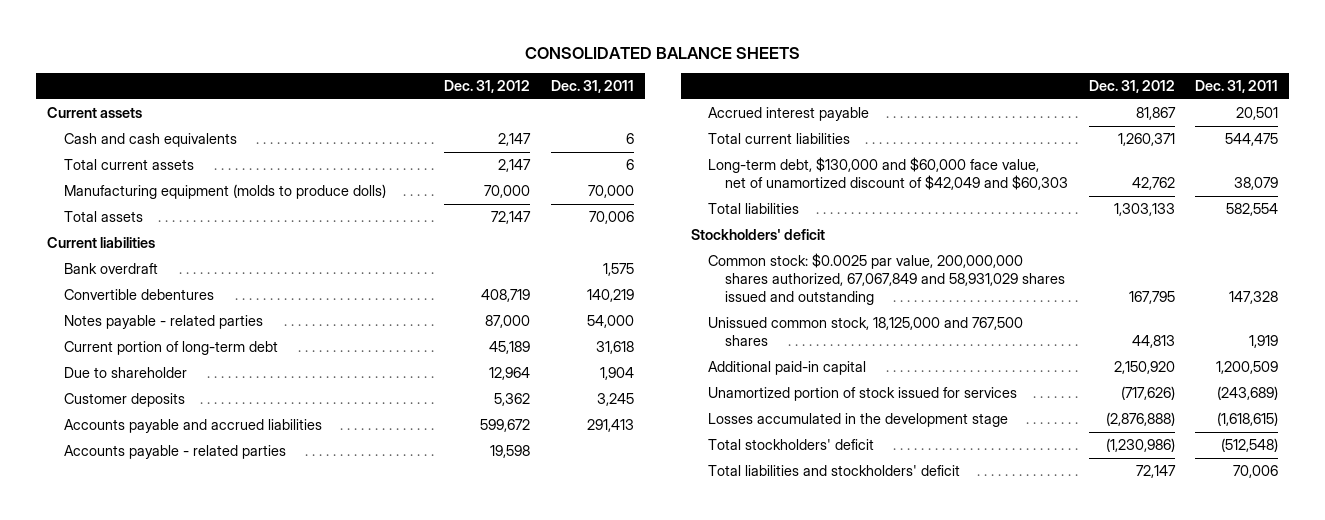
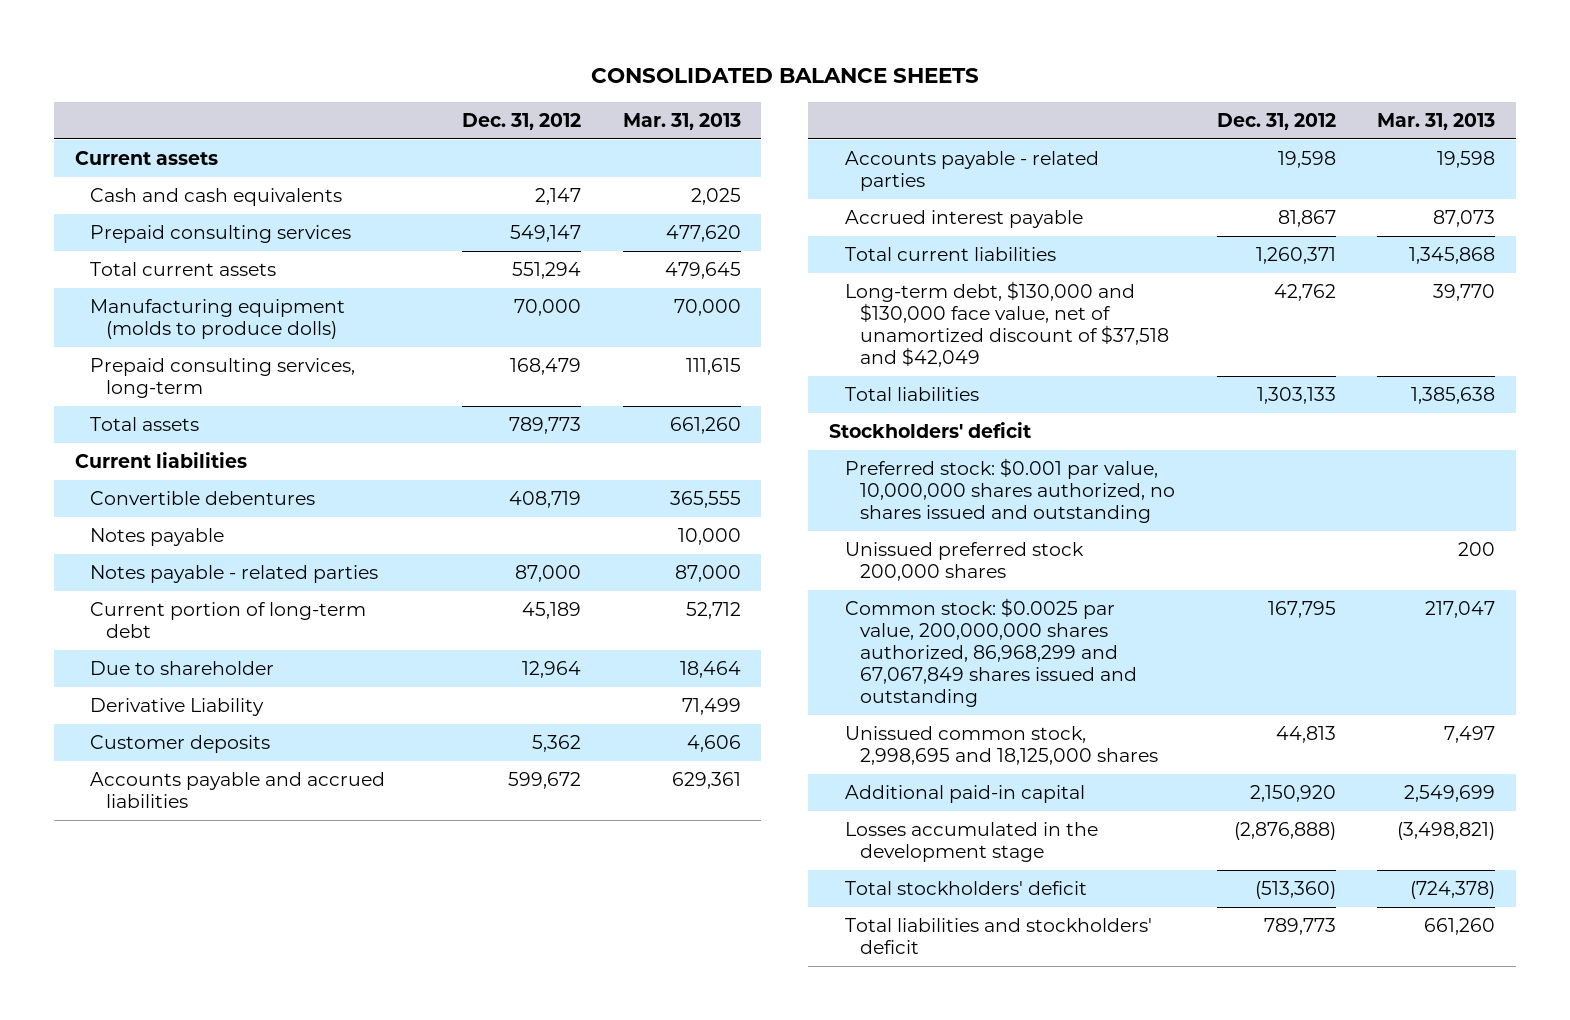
- | Dec. 31, 2012 | Dec. 31, 2011
+ | Dec. 31, 2012 | Mar. 31, 2013
- Total current assets | 2,147 | 6
+ Prepaid consulting services | 549,147 | 477,620
+ Total current assets | 551,294 | 479,645
- Total assets | 72,147 | 70,006
+ Prepaid consulting services, long-term | 168,479 | 111,615
+ Total assets | 789,773 | 661,260
- Bank overdraft | | 1,575
+ Notes payable | | 10,000
+ Derivative Liability | | 71,499
- Long-term debt, $130,000 and $60,000 face value, net of unamortized discount of $42,049 and $60,303 | 42,762 | 38,079
+ Long-term debt, $130,000 and $130,000 face value, net of unamortized discount of $37,518 and $42,049 | 42,762 | 39,770
- Common stock: $0.0025 par value, 200,000,000 shares authorized, 67,067,849 and 58,931,029 shares issued and outstanding | 167,795 | 147,328
- Unissued common stock, 18,125,000 and 767,500 shares | 44,813 | 1,919
+ Preferred stock: $0.001 par value, 10,000,000 shares authorized, no shares issued and outstanding
+ Unissued preferred stock 200,000 shares | | 200
+ Common stock: $0.0025 par value, 200,000,000 shares authorized, 86,968,299 and 67,067,849 shares issued and outstanding | 167,795 | 217,047
+ Unissued common stock, 2,998,695 and 18,125,000 shares | 44,813 | 7,497
- Unamortized portion of stock issued for services | (717,626) | (243,689)
- Total stockholders' deficit | (1,230,986) | (512,548)
- Total liabilities and stockholders' deficit | 72,147 | 70,006
+ Total stockholders' deficit | (513,360) | (724,378)
+ Total liabilities and stockholders' deficit | 789,773 | 661,260

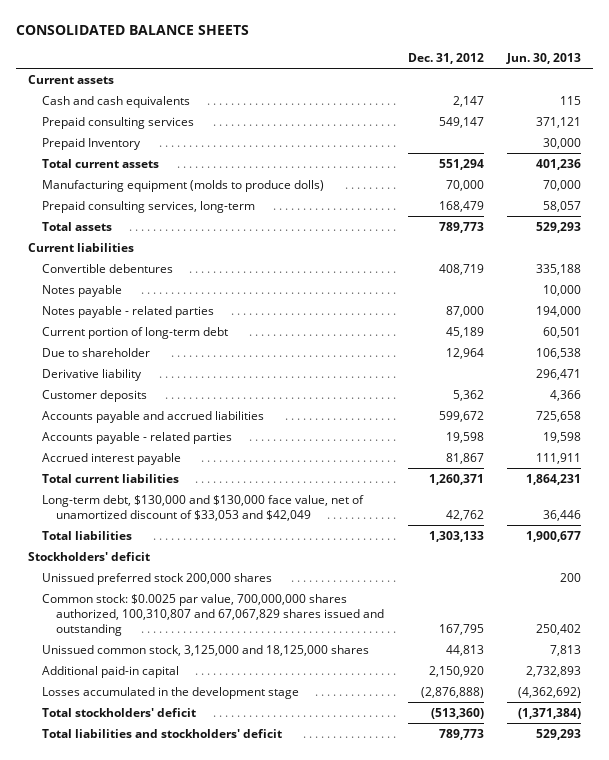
- | Dec. 31, 2012 | Mar. 31, 2013
+ | Dec. 31, 2012 | Jun. 30, 2013
+ Prepaid Inventory | | 30,000
- Derivative Liability | | 71,499
+ Derivative liability | | 296,471
- Long-term debt, $130,000 and $130,000 face value, net of unamortized discount of $37,518 and $42,049 | 42,762 | 39,770
+ Long-term debt, $130,000 and $130,000 face value, net of unamortized discount of $33,053 and $42,049 | 42,762 | 36,446
- Preferred stock: $0.001 par value, 10,000,000 shares authorized, no shares issued and outstanding
- Common stock: $0.0025 par value, 200,000,000 shares authorized, 86,968,299 and 67,067,849 shares issued and outstanding | 167,795 | 217,047
- Unissued common stock, 2,998,695 and 18,125,000 shares | 44,813 | 7,497
+ Common stock: $0.0025 par value, 700,000,000 shares authorized, 100,310,807 and 67,067,829 shares issued and outstanding | 167,795 | 250,402
+ Unissued common stock, 3,125,000 and 18,125,000 shares | 44,813 | 7,813

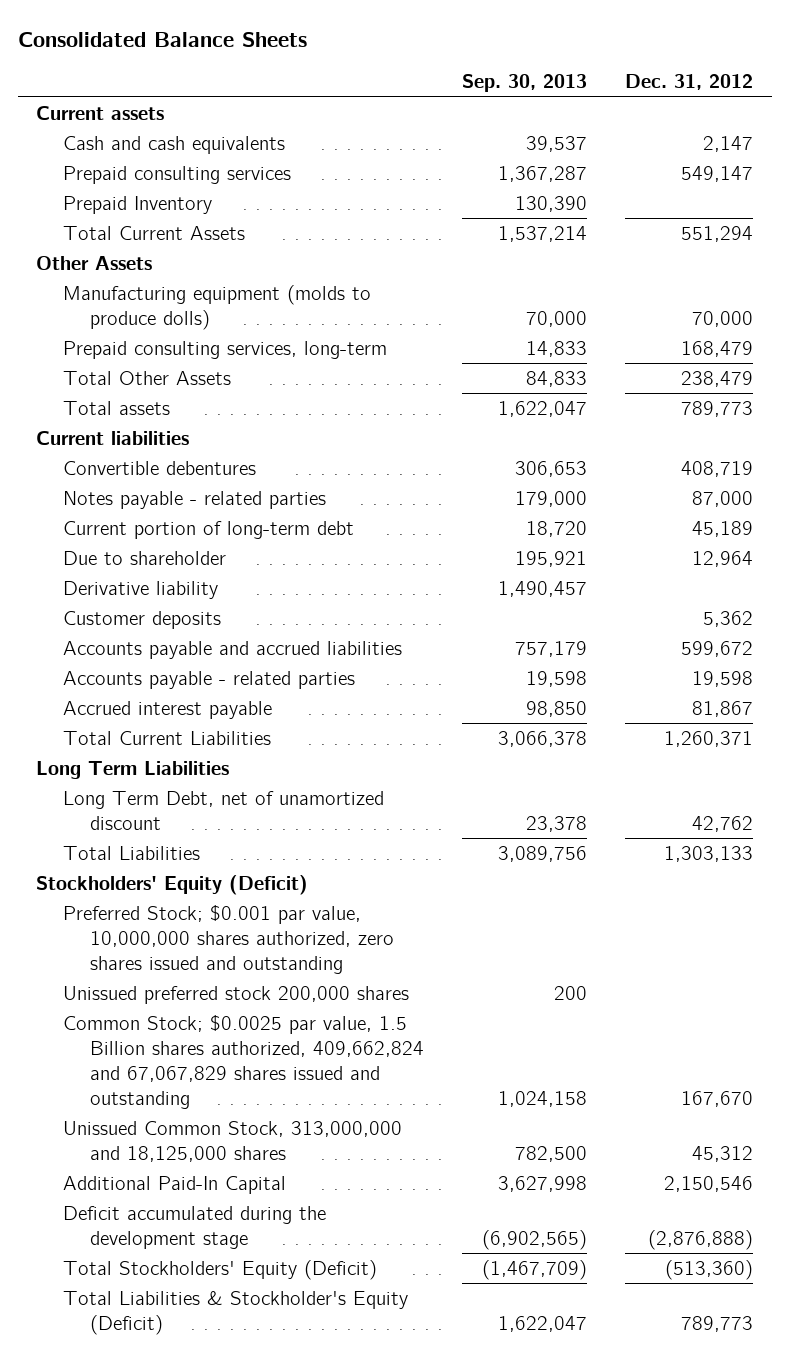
- CONSOLIDATED BALANCE SHEETS
+ Consolidated Balance Sheets
- | Dec. 31, 2012 | Jun. 30, 2013
+ | Sep. 30, 2013 | Dec. 31, 2012
- Total current assets | 551,294 | 401,236
+ Total Current Assets | 1,537,214 | 551,294
+ Other Assets
+ Total Other Assets | 84,833 | 238,479
- Notes payable | | 10,000
- Total current liabilities | 1,260,371 | 1,864,231
- Long-term debt, $130,000 and $130,000 face value, net of unamortized discount of $33,053 and $42,049 | 42,762 | 36,446
- Total liabilities | 1,303,133 | 1,900,677
- Stockholders' deficit
+ Total Current Liabilities | 3,066,378 | 1,260,371
+ Long Term Liabilities
+ Long Term Debt, net of unamortized discount | 23,378 | 42,762
+ Total Liabilities | 3,089,756 | 1,303,133
+ Stockholders' Equity (Deficit)
+ Preferred Stock; $0.001 par value, 10,000,000 shares authorized, zero shares issued and outstanding
- Common stock: $0.0025 par value, 700,000,000 shares authorized, 100,310,807 and 67,067,829 shares issued and outstanding | 167,795 | 250,402
- Unissued common stock, 3,125,000 and 18,125,000 shares | 44,813 | 7,813
- Additional paid-in capital | 2,150,920 | 2,732,893
- Losses accumulated in the development stage | (2,876,888) | (4,362,692)
- Total stockholders' deficit | (513,360) | (1,371,384)
- Total liabilities and stockholders' deficit | 789,773 | 529,293
+ Common Stock; $0.0025 par value, 1.5 Billion shares authorized, 409,662,824 and 67,067,829 shares issued and outstanding | 1,024,158 | 167,670
+ Unissued Common Stock, 313,000,000 and 18,125,000 shares | 782,500 | 45,312
+ Additional Paid-In Capital | 3,627,998 | 2,150,546
+ Deficit accumulated during the development stage | (6,902,565) | (2,876,888)
+ Total Stockholders' Equity (Deficit) | (1,467,709) | (513,360)
+ Total Liabilities & Stockholder's Equity (Deficit) | 1,622,047 | 789,773

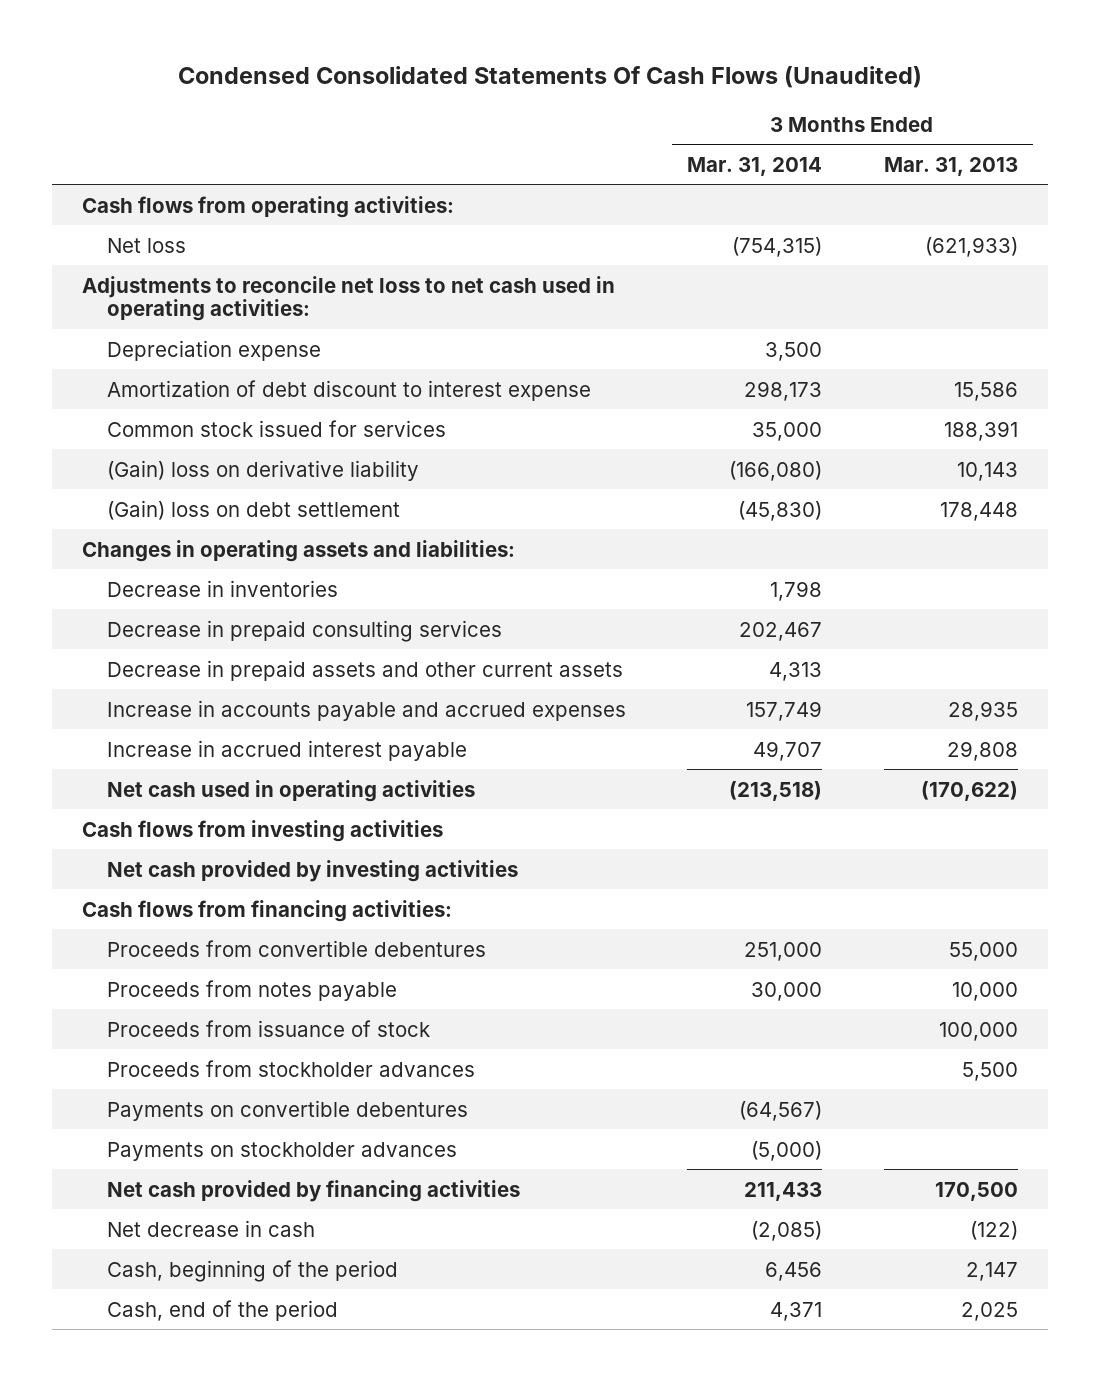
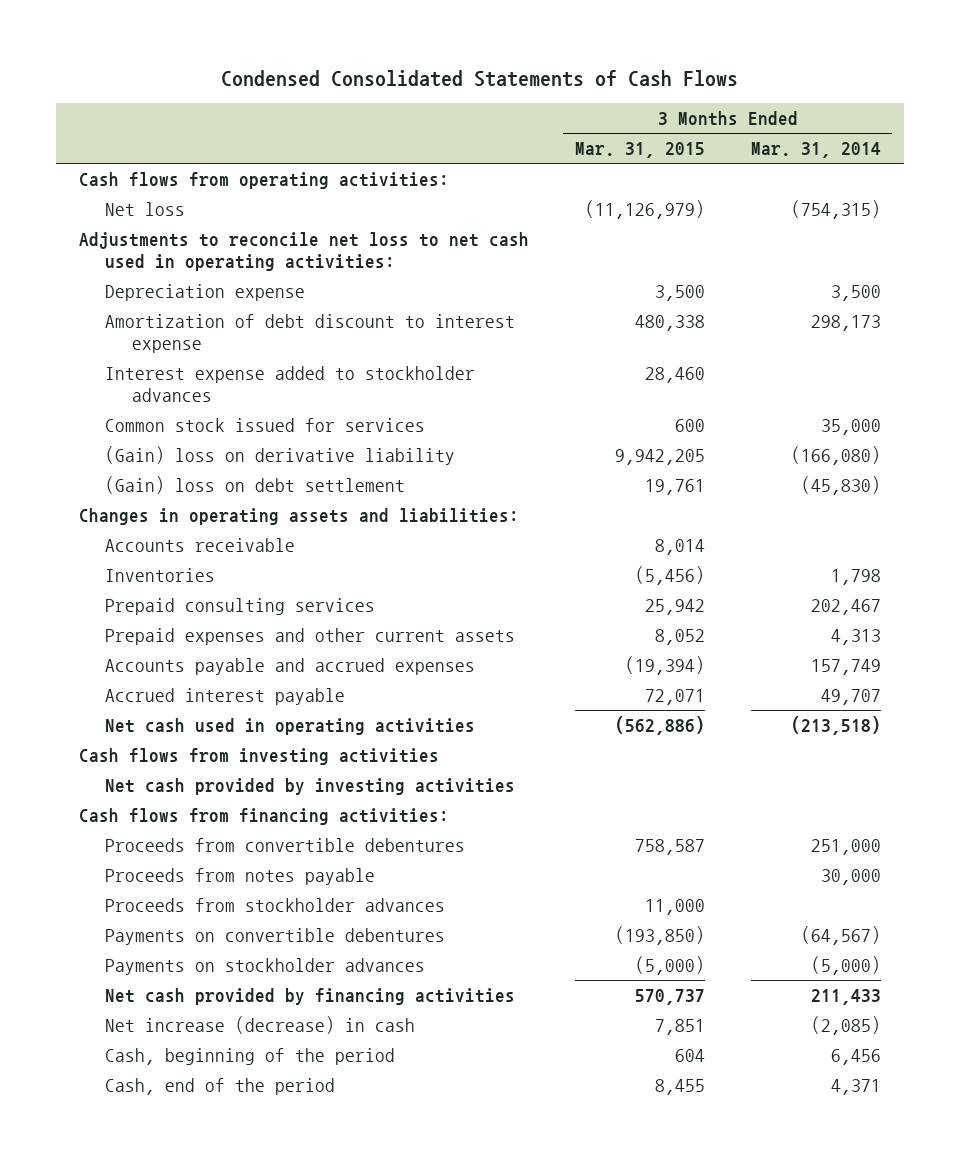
- Condensed Consolidated Statements Of Cash Flows (Unaudited)
+ Condensed Consolidated Statements of Cash Flows
- | 3 Months Ended Mar. 31, 2014 | 3 Months Ended Mar. 31, 2013
+ | 3 Months Ended Mar. 31, 2015 | 3 Months Ended Mar. 31, 2014
+ Interest expense added to stockholder advances | 28,460 |
- Decrease in inventories | 1,798 |
- Decrease in prepaid consulting services | 202,467 |
- Decrease in prepaid assets and other current assets | 4,313 |
- Increase in accounts payable and accrued expenses | 157,749 | 28,935
- Increase in accrued interest payable | 49,707 | 29,808
+ Accounts receivable | 8,014 |
+ Inventories | (5,456) | 1,798
+ Prepaid consulting services | 25,942 | 202,467
+ Prepaid expenses and other current assets | 8,052 | 4,313
+ Accounts payable and accrued expenses | (19,394) | 157,749
+ Accrued interest payable | 72,071 | 49,707
- Proceeds from issuance of stock | | 100,000
- Net decrease in cash | (2,085) | (122)
+ Net increase (decrease) in cash | 7,851 | (2,085)

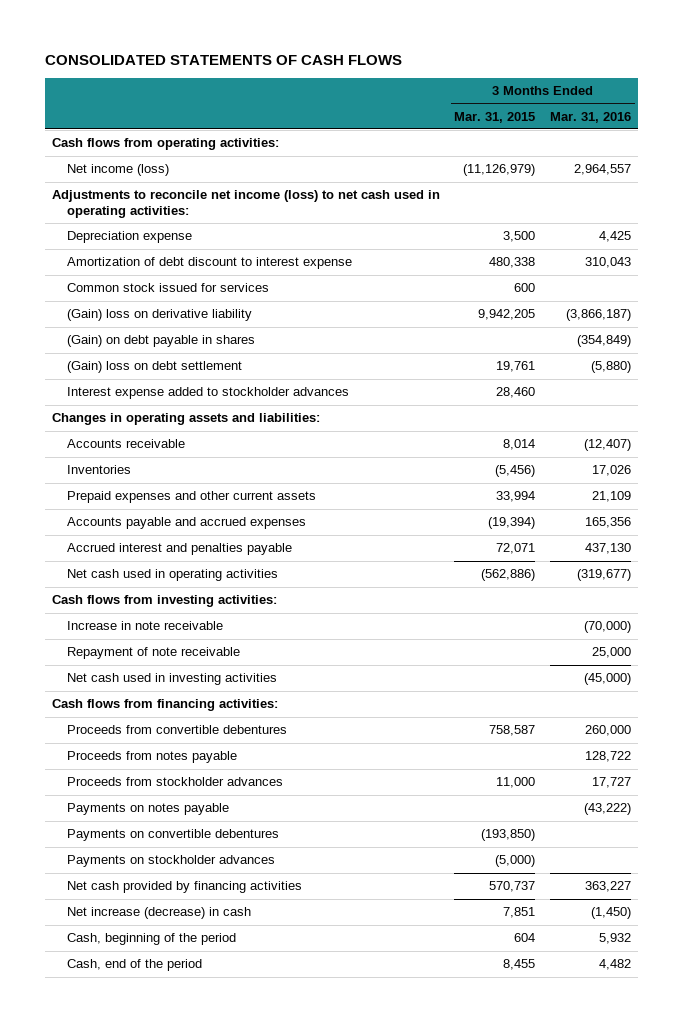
- Condensed Consolidated Statements of Cash Flows
+ CONSOLIDATED STATEMENTS OF CASH FLOWS
- | 3 Months Ended Mar. 31, 2015 | 3 Months Ended Mar. 31, 2014
+ | 3 Months Ended Mar. 31, 2015 | 3 Months Ended Mar. 31, 2016
- Net loss | (11,126,979) | (754,315)
- Adjustments to reconcile net loss to net cash used in operating activities:
+ Net income (loss) | (11,126,979) | 2,964,557
+ Adjustments to reconcile net income (loss) to net cash used in operating activities:
+ (Gain) on debt payable in shares | | (354,849)
moved down: Interest expense added to stockholder advances | 28,460 |
- Prepaid consulting services | 25,942 | 202,467
- Prepaid expenses and other current assets | 8,052 | 4,313
+ Prepaid expenses and other current assets | 33,994 | 21,109
- Accrued interest payable | 72,071 | 49,707
+ Accrued interest and penalties payable | 72,071 | 437,130
- Cash flows from investing activities
- Net cash provided by investing activities
+ Cash flows from investing activities:
+ Increase in note receivable | | (70,000)
+ Repayment of note receivable | | 25,000
+ Net cash used in investing activities | | (45,000)
+ Payments on notes payable | | (43,222)

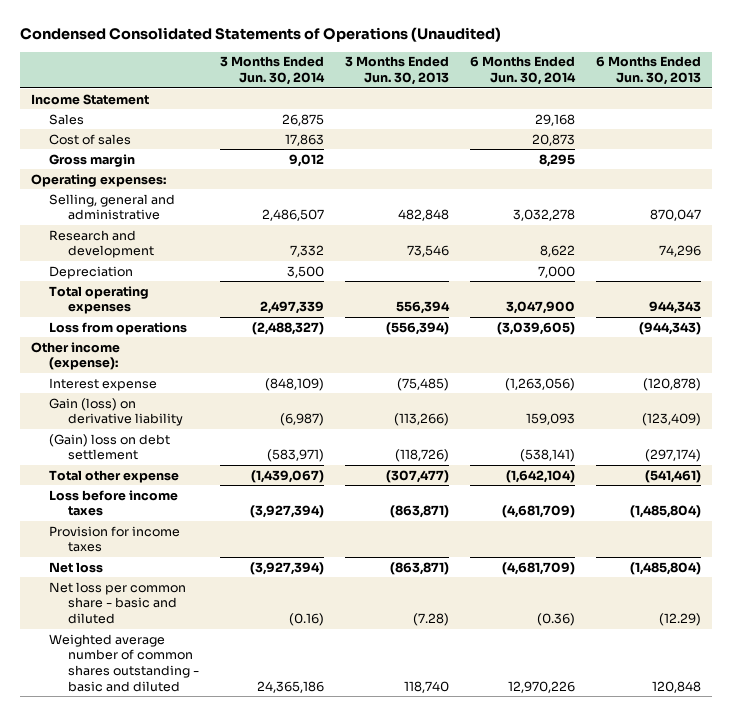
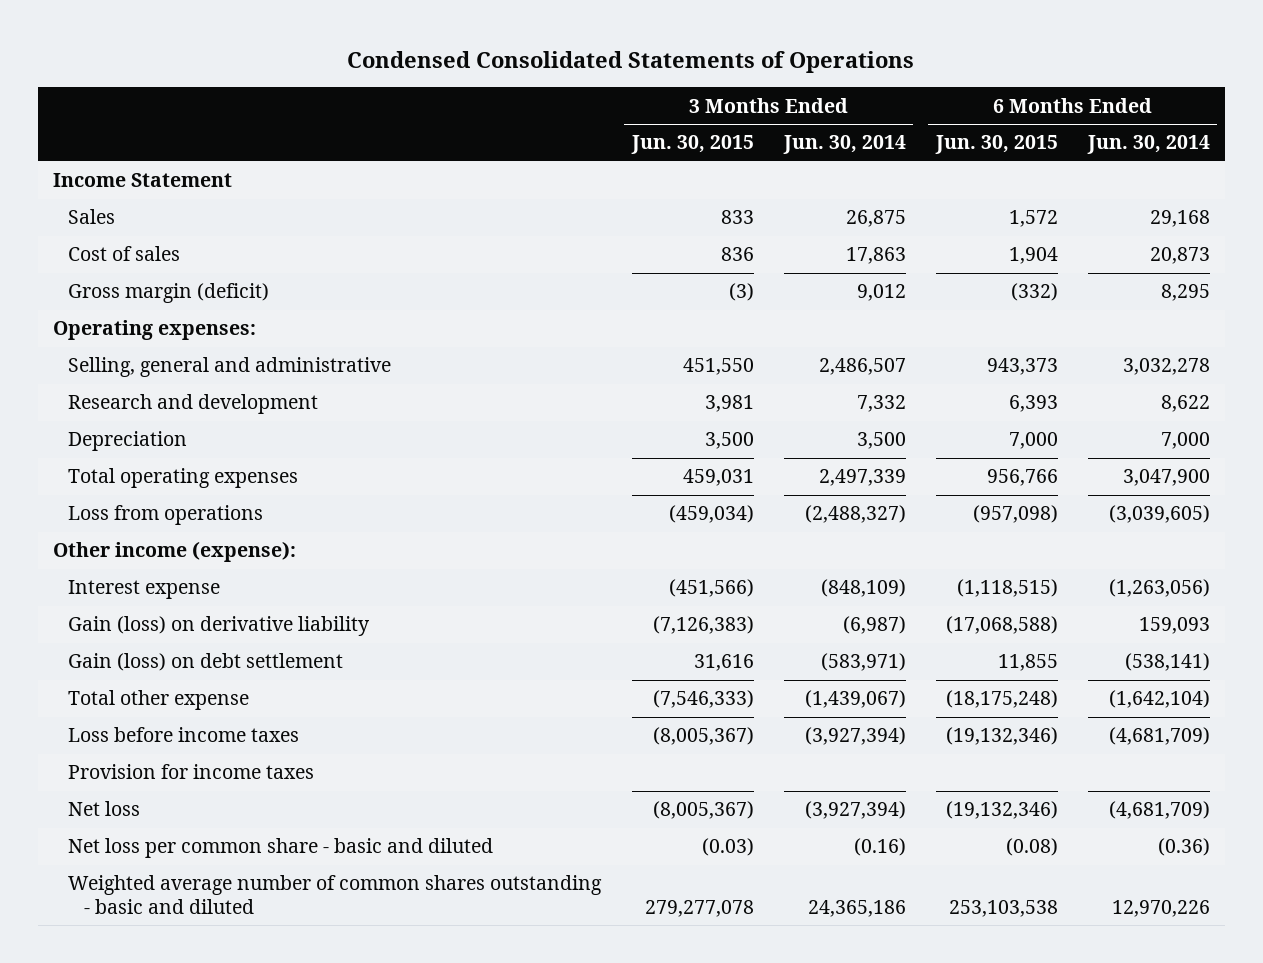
- Condensed Consolidated Statements of Operations (Unaudited)
+ Condensed Consolidated Statements of Operations
- | 3 Months Ended Jun. 30, 2014 | 3 Months Ended Jun. 30, 2013 | 6 Months Ended Jun. 30, 2014 | 6 Months Ended Jun. 30, 2013
+ | 3 Months Ended Jun. 30, 2015 | 3 Months Ended Jun. 30, 2014 | 6 Months Ended Jun. 30, 2015 | 6 Months Ended Jun. 30, 2014
- Gross margin | 9,012 | | 8,295 |
+ Gross margin (deficit) | (3) | 9,012 | (332) | 8,295
- (Gain) loss on debt settlement | (583,971) | (118,726) | (538,141) | (297,174)
+ Gain (loss) on debt settlement | 31,616 | (583,971) | 11,855 | (538,141)

